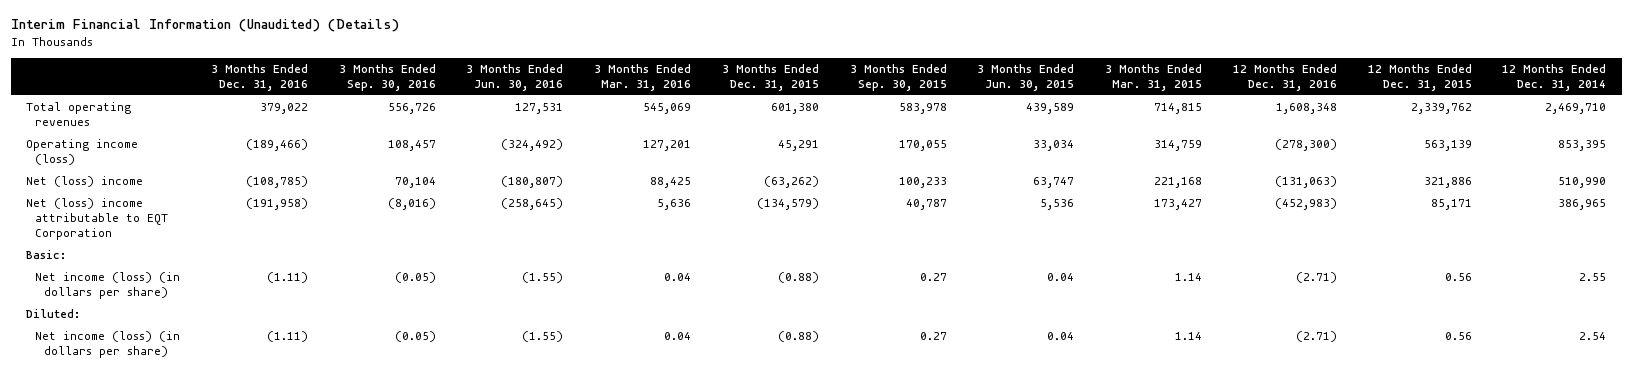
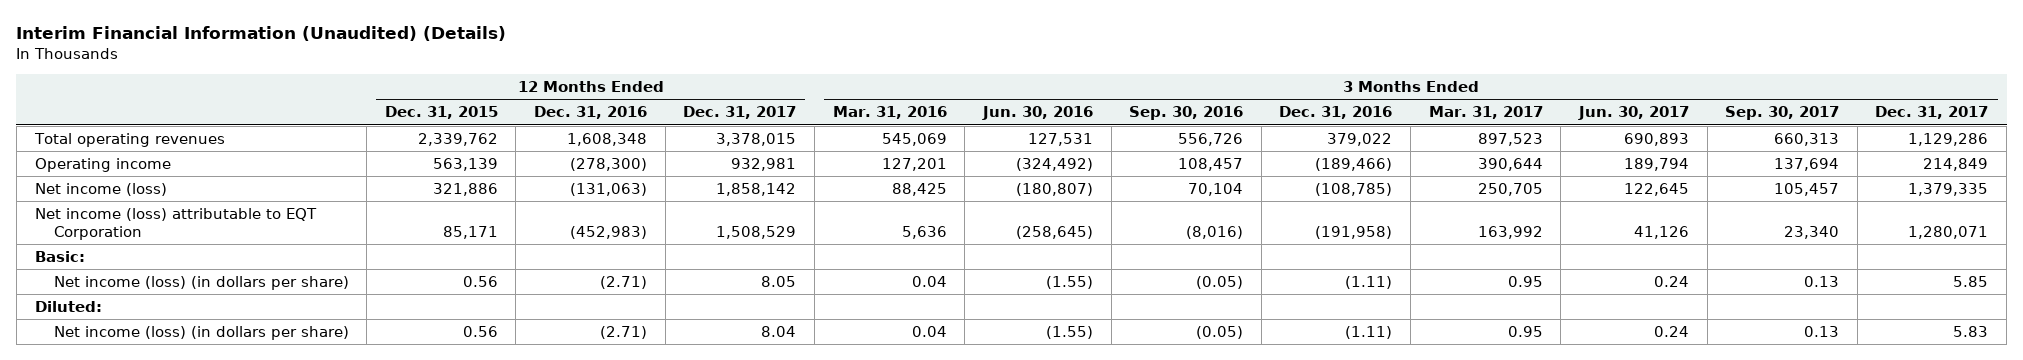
- | 3 Months Ended Dec. 31, 2016 | 3 Months Ended Sep. 30, 2016 | 3 Months Ended Jun. 30, 2016 | 3 Months Ended Mar. 31, 2016 | 3 Months Ended Dec. 31, 2015 | 3 Months Ended Sep. 30, 2015 | 3 Months Ended Jun. 30, 2015 | 3 Months Ended Mar. 31, 2015 | 12 Months Ended Dec. 31, 2016 | 12 Months Ended Dec. 31, 2015 | 12 Months Ended Dec. 31, 2014
+ | 12 Months Ended Dec. 31, 2015 | 12 Months Ended Dec. 31, 2016 | 12 Months Ended Dec. 31, 2017 | 3 Months Ended Mar. 31, 2016 | 3 Months Ended Jun. 30, 2016 | 3 Months Ended Sep. 30, 2016 | 3 Months Ended Dec. 31, 2016 | 3 Months Ended Mar. 31, 2017 | 3 Months Ended Jun. 30, 2017 | 3 Months Ended Sep. 30, 2017 | 3 Months Ended Dec. 31, 2017
- Operating income (loss) | (189,466) | 108,457 | (324,492) | 127,201 | 45,291 | 170,055 | 33,034 | 314,759 | (278,300) | 563,139 | 853,395
- Net (loss) income | (108,785) | 70,104 | (180,807) | 88,425 | (63,262) | 100,233 | 63,747 | 221,168 | (131,063) | 321,886 | 510,990
- Net (loss) income attributable to EQT Corporation | (191,958) | (8,016) | (258,645) | 5,636 | (134,579) | 40,787 | 5,536 | 173,427 | (452,983) | 85,171 | 386,965
+ Operating income | 563,139 | (278,300) | 932,981 | 127,201 | (324,492) | 108,457 | (189,466) | 390,644 | 189,794 | 137,694 | 214,849
+ Net income (loss) | 321,886 | (131,063) | 1,858,142 | 88,425 | (180,807) | 70,104 | (108,785) | 250,705 | 122,645 | 105,457 | 1,379,335
+ Net income (loss) attributable to EQT Corporation | 85,171 | (452,983) | 1,508,529 | 5,636 | (258,645) | (8,016) | (191,958) | 163,992 | 41,126 | 23,340 | 1,280,071

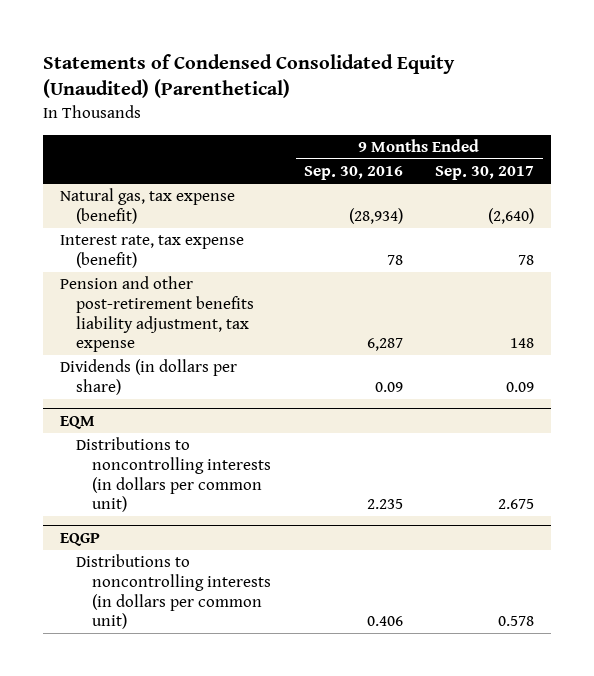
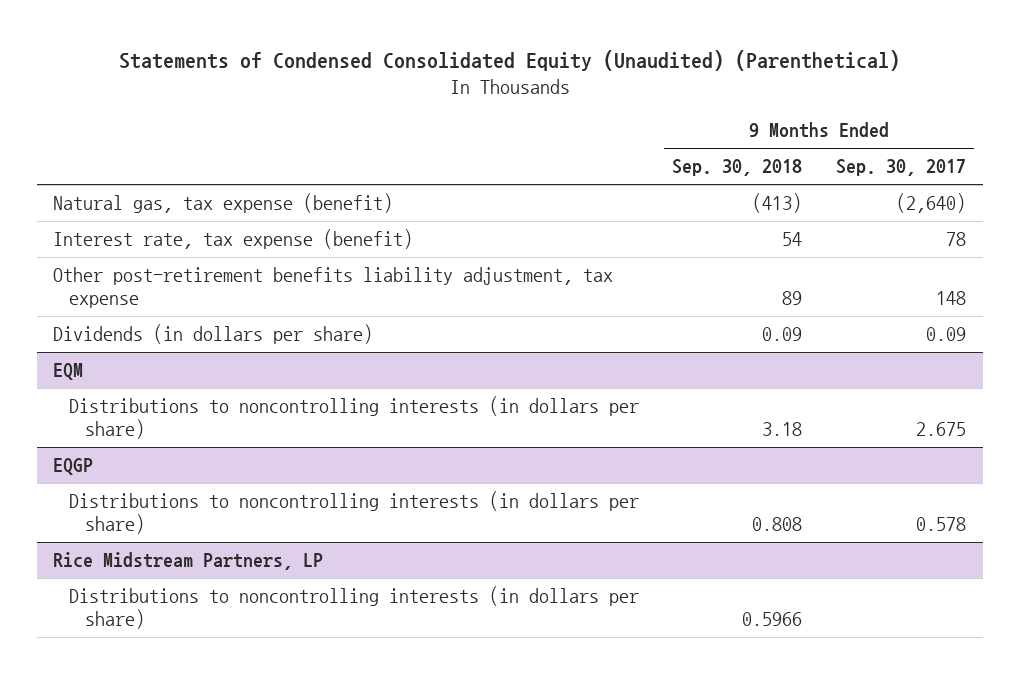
- | 9 Months Ended Sep. 30, 2016 | 9 Months Ended Sep. 30, 2017
+ | 9 Months Ended Sep. 30, 2018 | 9 Months Ended Sep. 30, 2017
- Pension and other post-retirement benefits liability adjustment, tax expense | 6,287 | 148
+ Other post-retirement benefits liability adjustment, tax expense | 89 | 148
@ EQM
- Distributions to noncontrolling interests (in dollars per common unit) | 2.235 | 2.675
+ Distributions to noncontrolling interests (in dollars per share) | 3.18 | 2.675
@ EQGP
- Distributions to noncontrolling interests (in dollars per common unit) | 0.406 | 0.578
+ Distributions to noncontrolling interests (in dollars per share) | 0.808 | 0.578
+ Rice Midstream Partners, LP
+ Distributions to noncontrolling interests (in dollars per share) | 0.5966 |

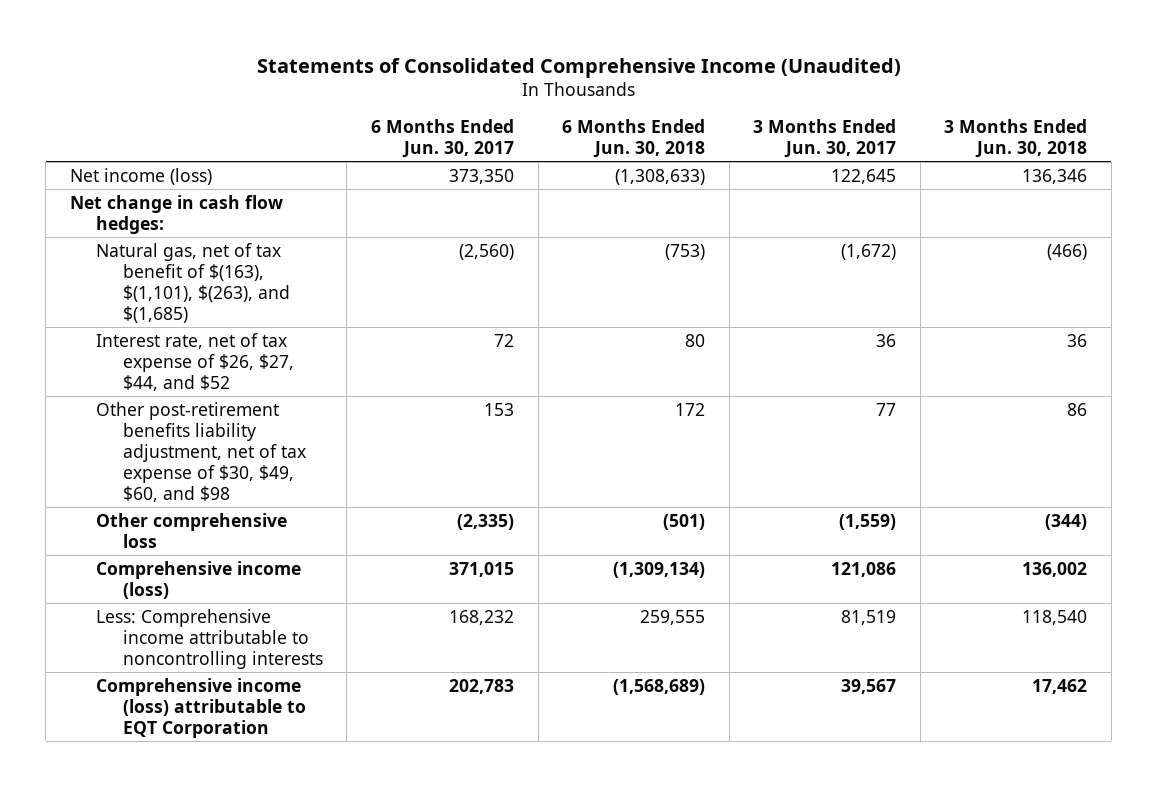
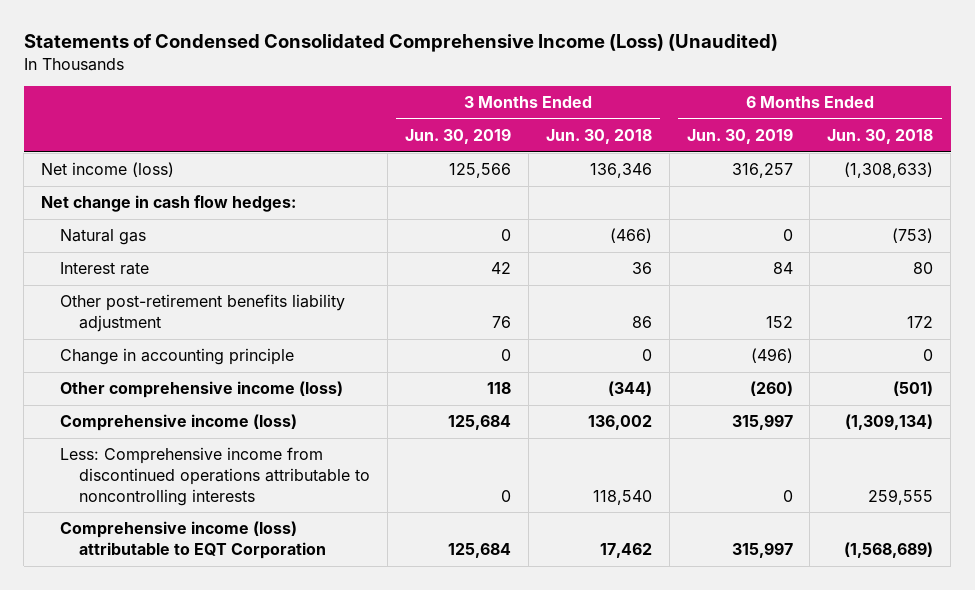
- Statements of Consolidated Comprehensive Income (Unaudited)
+ Statements of Condensed Consolidated Comprehensive Income (Loss) (Unaudited)
- | 6 Months Ended Jun. 30, 2017 | 6 Months Ended Jun. 30, 2018 | 3 Months Ended Jun. 30, 2017 | 3 Months Ended Jun. 30, 2018
+ | 3 Months Ended Jun. 30, 2019 | 3 Months Ended Jun. 30, 2018 | 6 Months Ended Jun. 30, 2019 | 6 Months Ended Jun. 30, 2018
- Natural gas, net of tax benefit of $(163), $(1,101), $(263), and $(1,685) | (2,560) | (753) | (1,672) | (466)
- Interest rate, net of tax expense of $26, $27, $44, and $52 | 72 | 80 | 36 | 36
- Other post-retirement benefits liability adjustment, net of tax expense of $30, $49, $60, and $98 | 153 | 172 | 77 | 86
- Other comprehensive loss | (2,335) | (501) | (1,559) | (344)
+ Natural gas | 0 | (466) | 0 | (753)
+ Interest rate | 42 | 36 | 84 | 80
+ Other post-retirement benefits liability adjustment | 76 | 86 | 152 | 172
+ Change in accounting principle | 0 | 0 | (496) | 0
+ Other comprehensive income (loss) | 118 | (344) | (260) | (501)
- Less: Comprehensive income attributable to noncontrolling interests | 168,232 | 259,555 | 81,519 | 118,540
+ Less: Comprehensive income from discontinued operations attributable to noncontrolling interests | 0 | 118,540 | 0 | 259,555

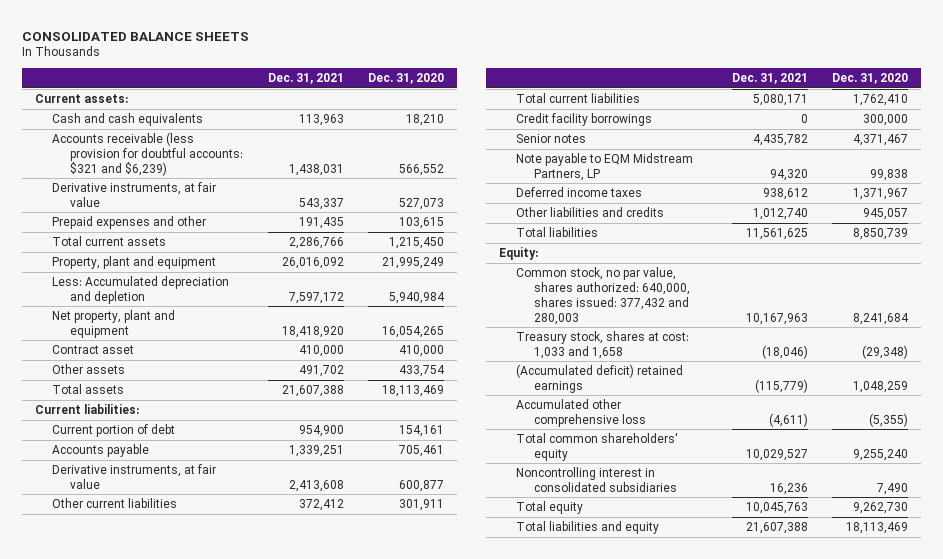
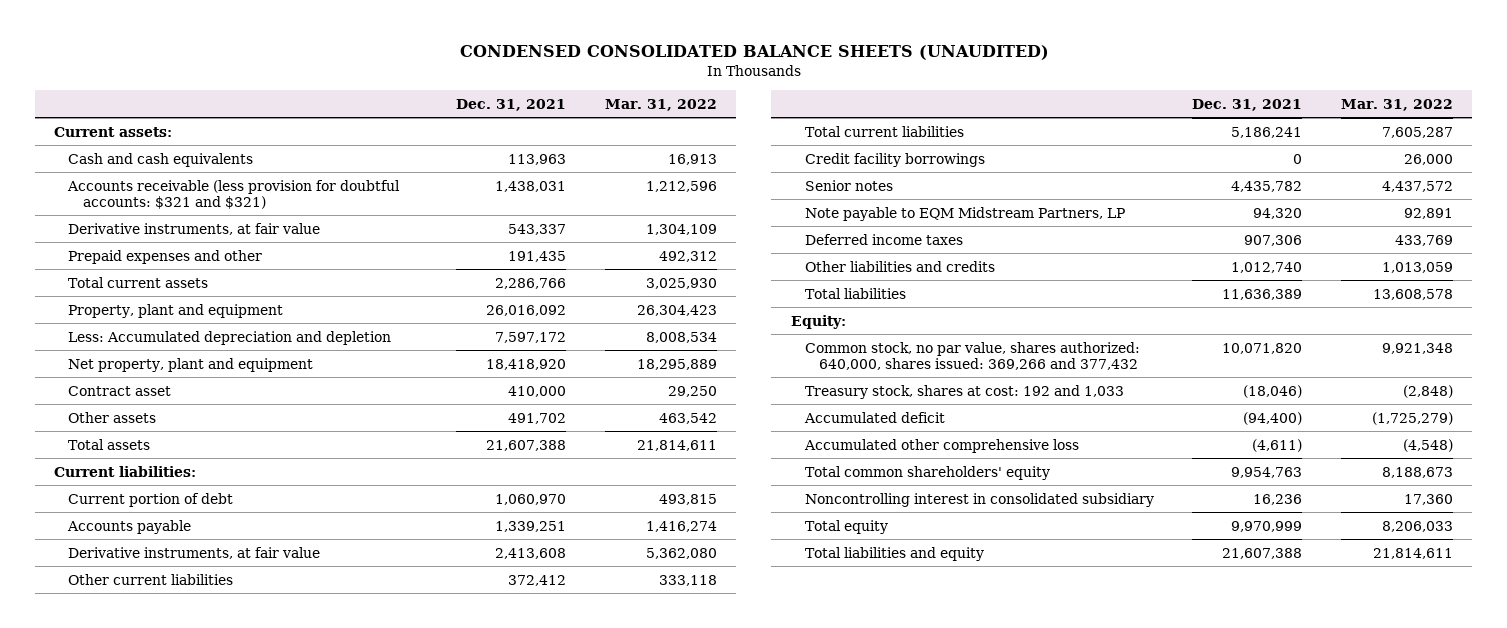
- CONSOLIDATED BALANCE SHEETS
+ CONDENSED CONSOLIDATED BALANCE SHEETS (UNAUDITED)
- | Dec. 31, 2021 | Dec. 31, 2020
+ | Dec. 31, 2021 | Mar. 31, 2022
- Accounts receivable (less provision for doubtful accounts: $321 and $6,239) | 1,438,031 | 566,552
+ Accounts receivable (less provision for doubtful accounts: $321 and $321) | 1,438,031 | 1,212,596
- Current portion of debt | 954,900 | 154,161
+ Current portion of debt | 1,060,970 | 493,815
- Total current liabilities | 5,080,171 | 1,762,410
+ Total current liabilities | 5,186,241 | 7,605,287
- Deferred income taxes | 938,612 | 1,371,967
+ Deferred income taxes | 907,306 | 433,769
- Total liabilities | 11,561,625 | 8,850,739
+ Total liabilities | 11,636,389 | 13,608,578
- Common stock, no par value, shares authorized: 640,000, shares issued: 377,432 and 280,003 | 10,167,963 | 8,241,684
- Treasury stock, shares at cost: 1,033 and 1,658 | (18,046) | (29,348)
- (Accumulated deficit) retained earnings | (115,779) | 1,048,259
+ Common stock, no par value, shares authorized: 640,000, shares issued: 369,266 and 377,432 | 10,071,820 | 9,921,348
+ Treasury stock, shares at cost: 192 and 1,033 | (18,046) | (2,848)
+ Accumulated deficit | (94,400) | (1,725,279)
- Total common shareholders' equity | 10,029,527 | 9,255,240
- Noncontrolling interest in consolidated subsidiaries | 16,236 | 7,490
- Total equity | 10,045,763 | 9,262,730
+ Total common shareholders' equity | 9,954,763 | 8,188,673
+ Noncontrolling interest in consolidated subsidiary | 16,236 | 17,360
+ Total equity | 9,970,999 | 8,206,033

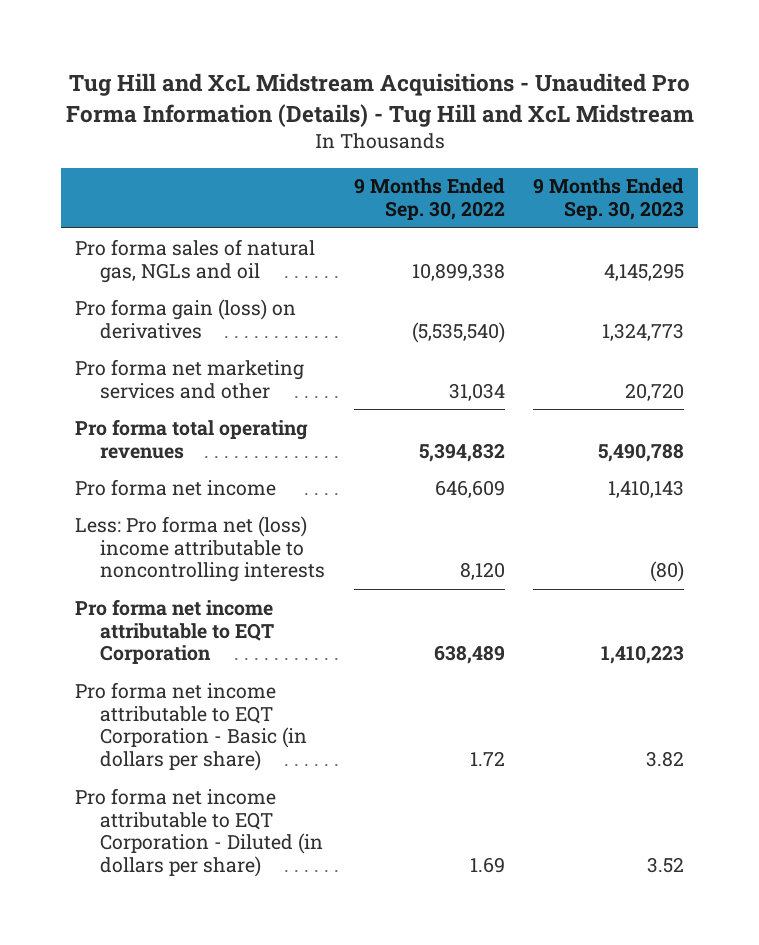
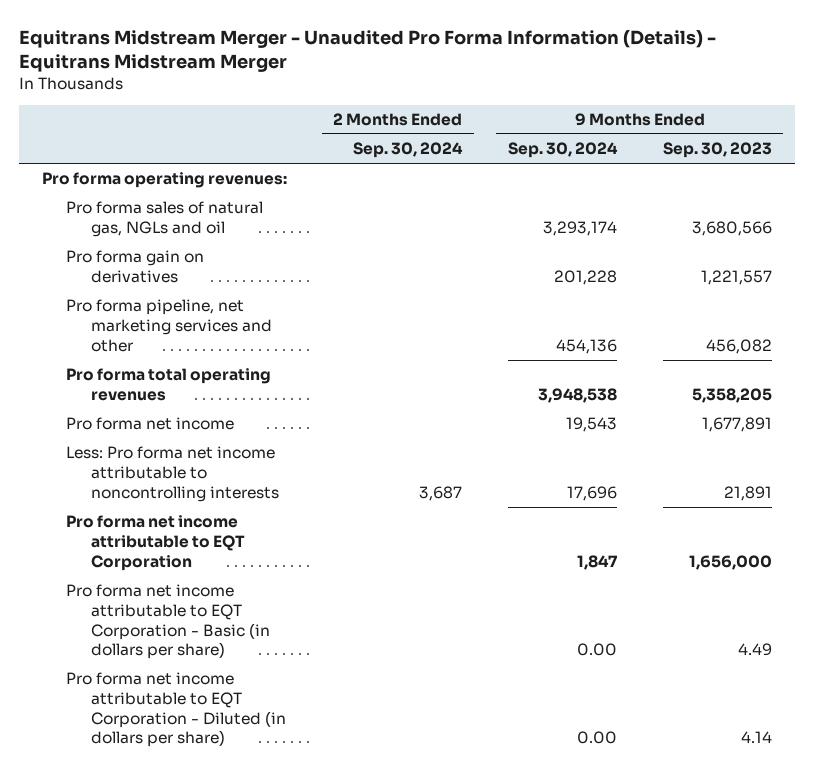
- Tug Hill and XcL Midstream Acquisitions - Unaudited Pro Forma Information (Details) - Tug Hill and XcL Midstream
+ Equitrans Midstream Merger - Unaudited Pro Forma Information (Details) - Equitrans Midstream Merger
- | 9 Months Ended Sep. 30, 2022 | 9 Months Ended Sep. 30, 2023
+ | 2 Months Ended Sep. 30, 2024 | 9 Months Ended Sep. 30, 2024 | 9 Months Ended Sep. 30, 2023
- Pro forma sales of natural gas, NGLs and oil | 10,899,338 | 4,145,295
- Pro forma gain (loss) on derivatives | (5,535,540) | 1,324,773
- Pro forma net marketing services and other | 31,034 | 20,720
- Pro forma total operating revenues | 5,394,832 | 5,490,788
- Pro forma net income | 646,609 | 1,410,143
- Less: Pro forma net (loss) income attributable to noncontrolling interests | 8,120 | (80)
- Pro forma net income attributable to EQT Corporation | 638,489 | 1,410,223
- Pro forma net income attributable to EQT Corporation - Basic (in dollars per share) | 1.72 | 3.82
- Pro forma net income attributable to EQT Corporation - Diluted (in dollars per share) | 1.69 | 3.52
+ Pro forma operating revenues:
+ Pro forma sales of natural gas, NGLs and oil | | 3,293,174 | 3,680,566
+ Pro forma gain on derivatives | | 201,228 | 1,221,557
+ Pro forma pipeline, net marketing services and other | | 454,136 | 456,082
+ Pro forma total operating revenues | | 3,948,538 | 5,358,205
+ Pro forma net income | | 19,543 | 1,677,891
+ Less: Pro forma net income attributable to noncontrolling interests | 3,687 | 17,696 | 21,891
+ Pro forma net income attributable to EQT Corporation | | 1,847 | 1,656,000
+ Pro forma net income attributable to EQT Corporation - Basic (in dollars per share) | | 0.00 | 4.49
+ Pro forma net income attributable to EQT Corporation - Diluted (in dollars per share) | | 0.00 | 4.14

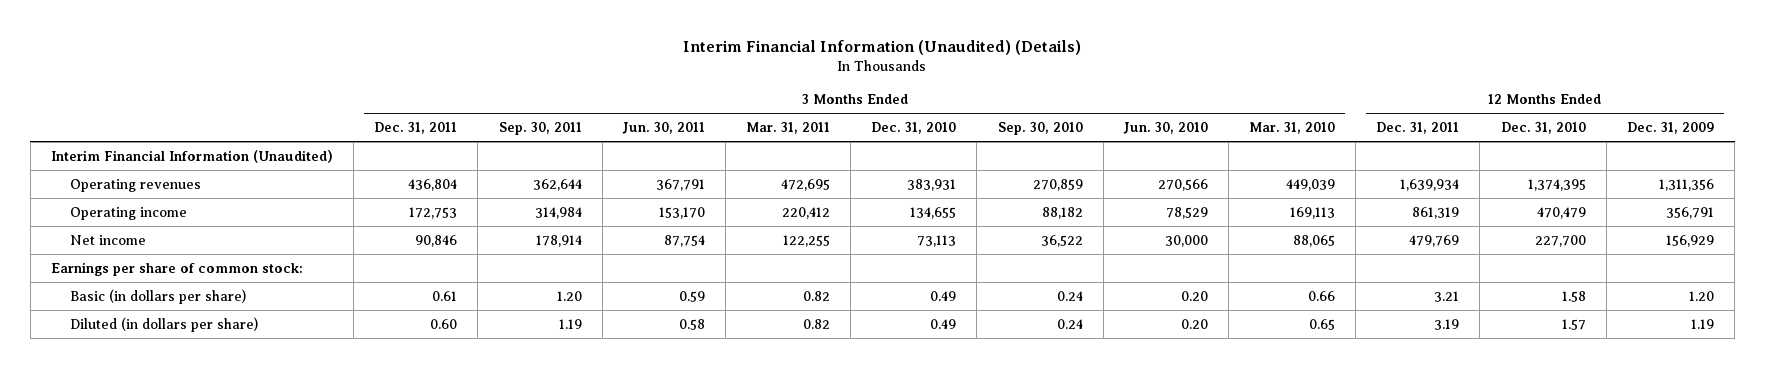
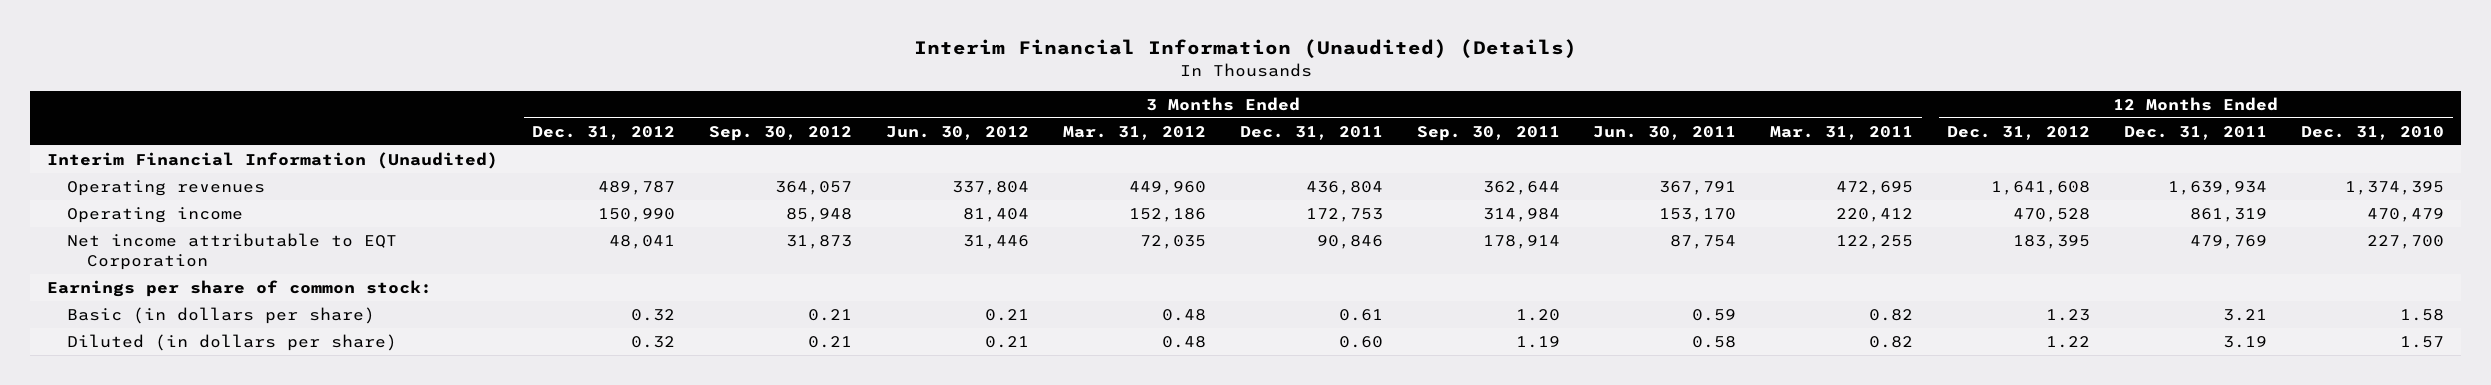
- | 3 Months Ended Dec. 31, 2011 | 3 Months Ended Sep. 30, 2011 | 3 Months Ended Jun. 30, 2011 | 3 Months Ended Mar. 31, 2011 | 3 Months Ended Dec. 31, 2010 | 3 Months Ended Sep. 30, 2010 | 3 Months Ended Jun. 30, 2010 | 3 Months Ended Mar. 31, 2010 | 12 Months Ended Dec. 31, 2011 | 12 Months Ended Dec. 31, 2010 | 12 Months Ended Dec. 31, 2009
+ | 3 Months Ended Dec. 31, 2012 | 3 Months Ended Sep. 30, 2012 | 3 Months Ended Jun. 30, 2012 | 3 Months Ended Mar. 31, 2012 | 3 Months Ended Dec. 31, 2011 | 3 Months Ended Sep. 30, 2011 | 3 Months Ended Jun. 30, 2011 | 3 Months Ended Mar. 31, 2011 | 12 Months Ended Dec. 31, 2012 | 12 Months Ended Dec. 31, 2011 | 12 Months Ended Dec. 31, 2010
- Net income | 90,846 | 178,914 | 87,754 | 122,255 | 73,113 | 36,522 | 30,000 | 88,065 | 479,769 | 227,700 | 156,929
+ Net income attributable to EQT Corporation | 48,041 | 31,873 | 31,446 | 72,035 | 90,846 | 178,914 | 87,754 | 122,255 | 183,395 | 479,769 | 227,700

